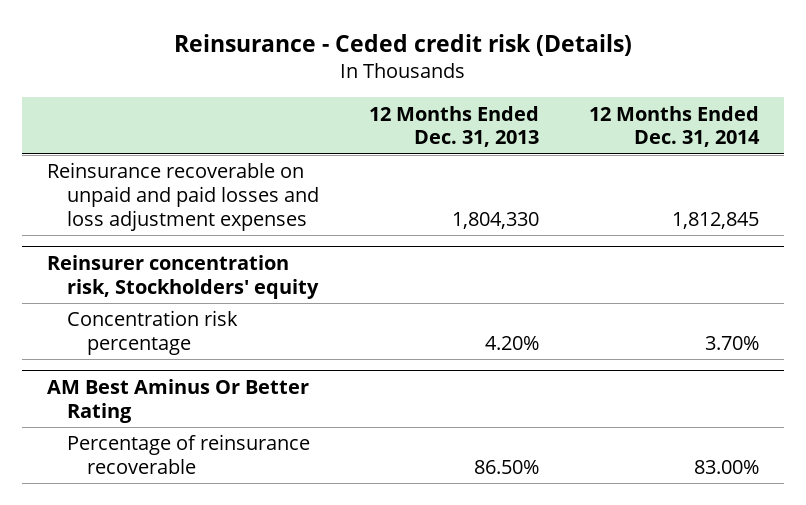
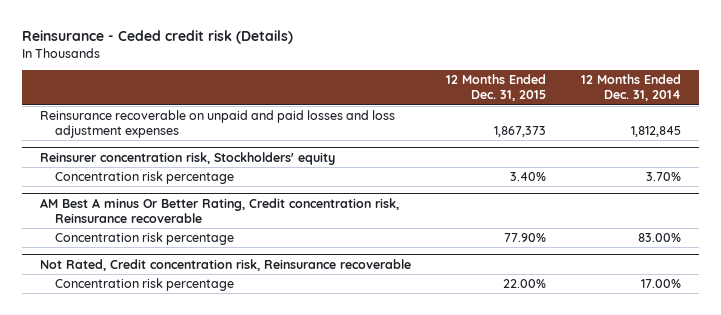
- | 12 Months Ended Dec. 31, 2013 | 12 Months Ended Dec. 31, 2014
+ | 12 Months Ended Dec. 31, 2015 | 12 Months Ended Dec. 31, 2014
- AM Best Aminus Or Better Rating
- Percentage of reinsurance recoverable | 86.50% | 83.00%
+ AM Best A minus Or Better Rating, Credit concentration risk, Reinsurance recoverable
+ Concentration risk percentage | 77.90% | 83.00%
+ Not Rated, Credit concentration risk, Reinsurance recoverable
+ Concentration risk percentage | 22.00% | 17.00%

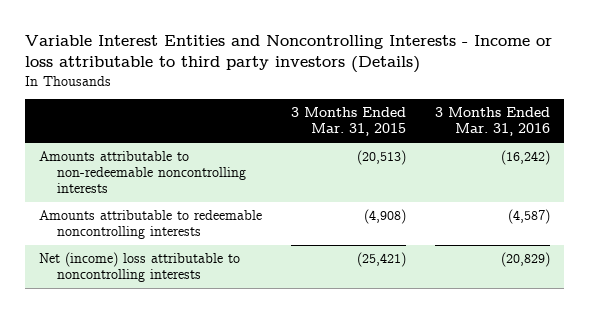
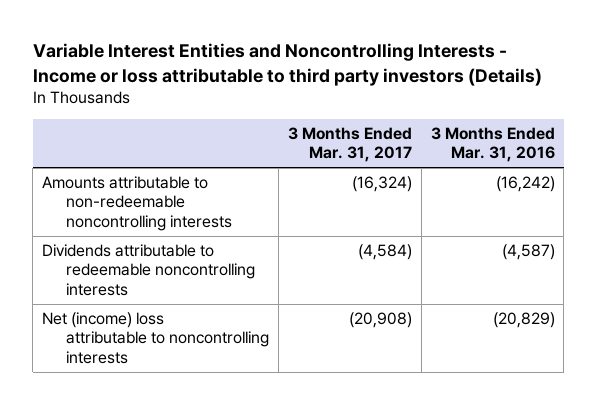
- | 3 Months Ended Mar. 31, 2015 | 3 Months Ended Mar. 31, 2016
+ | 3 Months Ended Mar. 31, 2017 | 3 Months Ended Mar. 31, 2016
- Amounts attributable to redeemable noncontrolling interests | (4,908) | (4,587)
+ Dividends attributable to redeemable noncontrolling interests | (4,584) | (4,587)

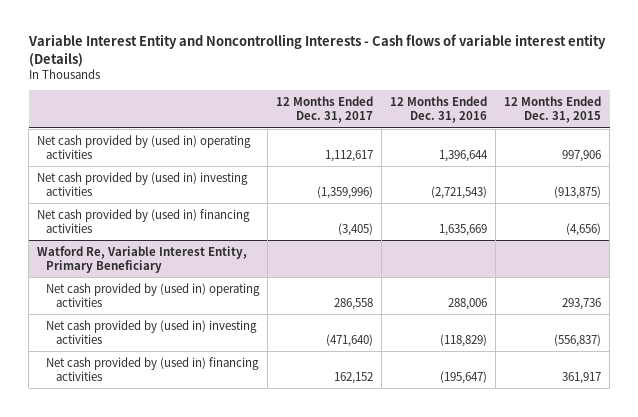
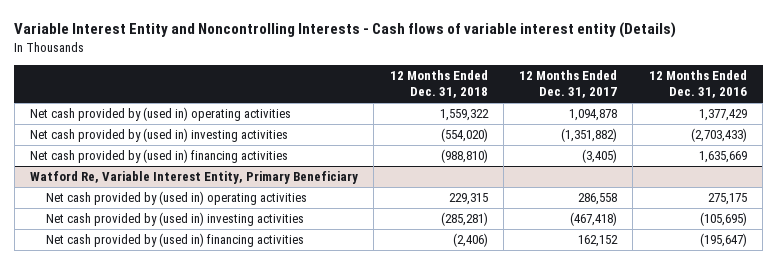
- | 12 Months Ended Dec. 31, 2017 | 12 Months Ended Dec. 31, 2016 | 12 Months Ended Dec. 31, 2015
+ | 12 Months Ended Dec. 31, 2018 | 12 Months Ended Dec. 31, 2017 | 12 Months Ended Dec. 31, 2016
- Net cash provided by (used in) operating activities | 1,112,617 | 1,396,644 | 997,906
- Net cash provided by (used in) investing activities | (1,359,996) | (2,721,543) | (913,875)
+ Net cash provided by (used in) operating activities | 1,559,322 | 1,094,878 | 1,377,429
+ Net cash provided by (used in) investing activities | (554,020) | (1,351,882) | (2,703,433)
@ Watford Re, Variable Interest Entity, Primary Beneficiary
- Net cash provided by (used in) operating activities | 286,558 | 288,006 | 293,736
- Net cash provided by (used in) investing activities | (471,640) | (118,829) | (556,837)
+ Net cash provided by (used in) operating activities | 229,315 | 286,558 | 275,175
+ Net cash provided by (used in) investing activities | (285,281) | (467,418) | (105,695)

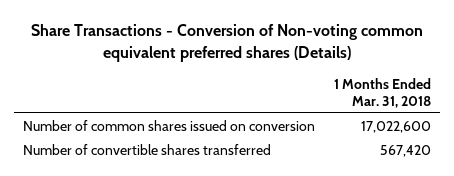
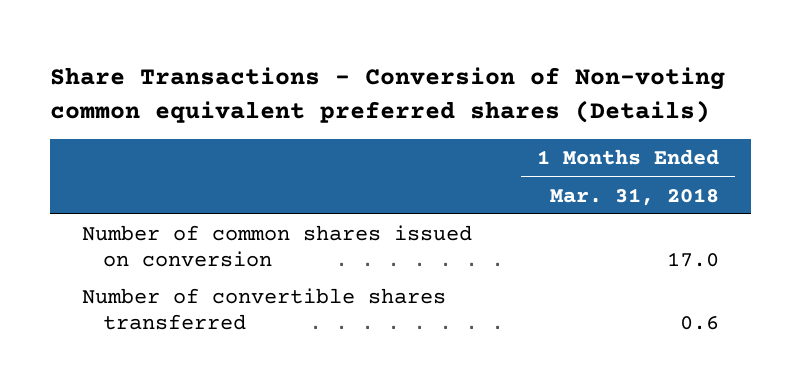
- Number of common shares issued on conversion | 17,022,600
- Number of convertible shares transferred | 567,420
+ Number of common shares issued on conversion | 17.0
+ Number of convertible shares transferred | 0.6

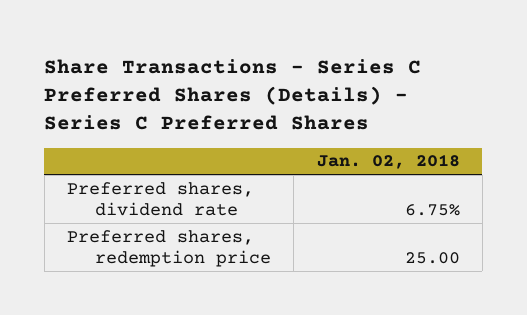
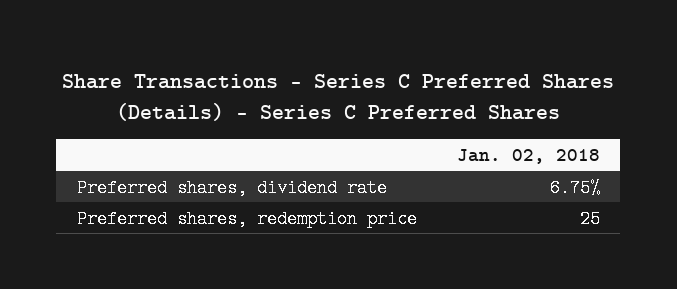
- Preferred shares, redemption price | 25.00
+ Preferred shares, redemption price | 25

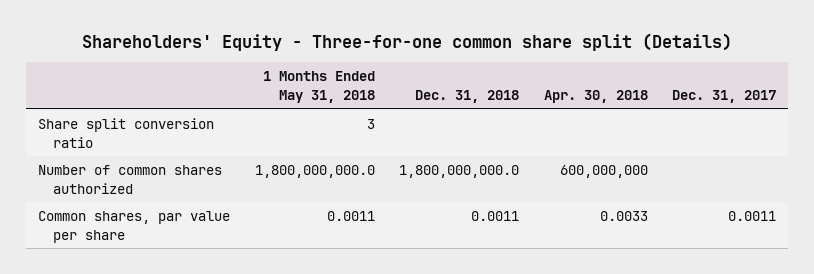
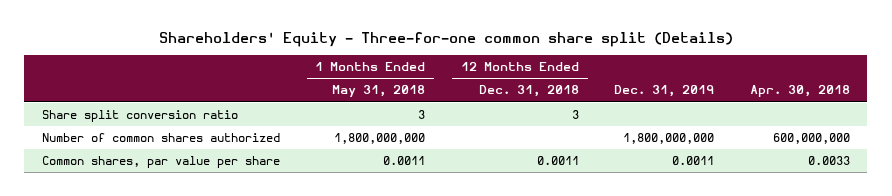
- | 1 Months Ended May 31, 2018 | Dec. 31, 2018 | Apr. 30, 2018 | Dec. 31, 2017
+ | 1 Months Ended May 31, 2018 | 12 Months Ended Dec. 31, 2018 | Dec. 31, 2019 | Apr. 30, 2018
- Number of common shares authorized | 1,800,000,000.0 | 1,800,000,000.0 | 600,000,000 |
+ Number of common shares authorized | 1,800,000,000 | | 1,800,000,000 | 600,000,000

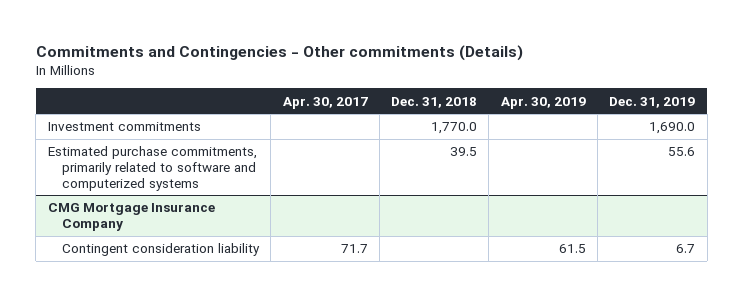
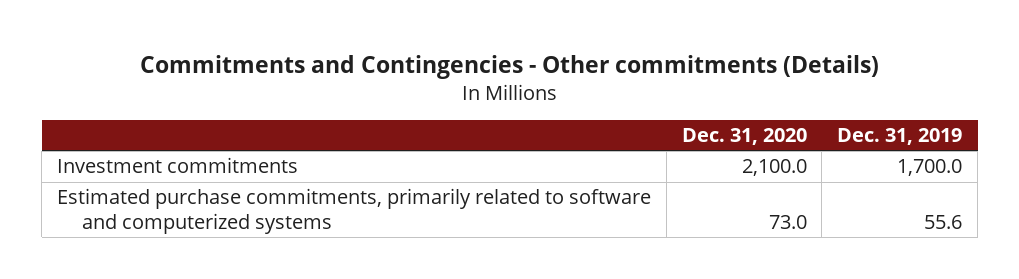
- | Apr. 30, 2017 | Dec. 31, 2018 | Apr. 30, 2019 | Dec. 31, 2019
+ | Dec. 31, 2020 | Dec. 31, 2019
- Investment commitments | | 1,770.0 | | 1,690.0
+ Investment commitments | 2,100.0 | 1,700.0
- CMG Mortgage Insurance Company
- Contingent consideration liability | 71.7 | | 61.5 | 6.7

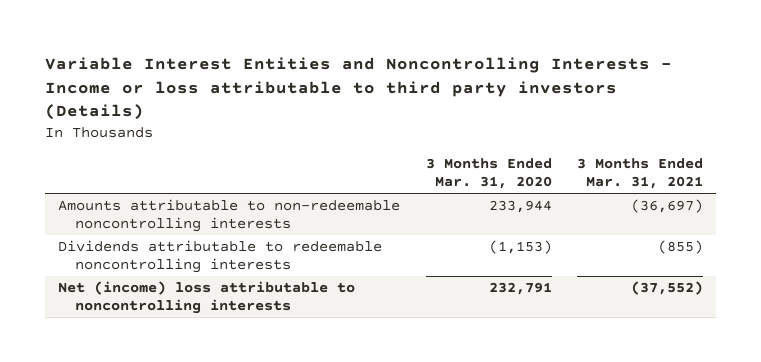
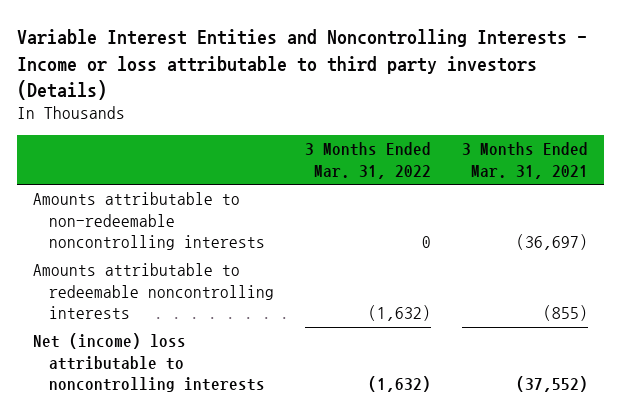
- | 3 Months Ended Mar. 31, 2020 | 3 Months Ended Mar. 31, 2021
+ | 3 Months Ended Mar. 31, 2022 | 3 Months Ended Mar. 31, 2021
- Dividends attributable to redeemable noncontrolling interests | (1,153) | (855)
+ Amounts attributable to redeemable noncontrolling interests | (1,632) | (855)

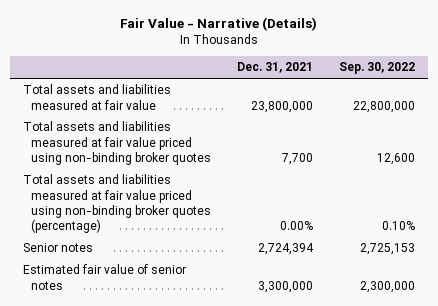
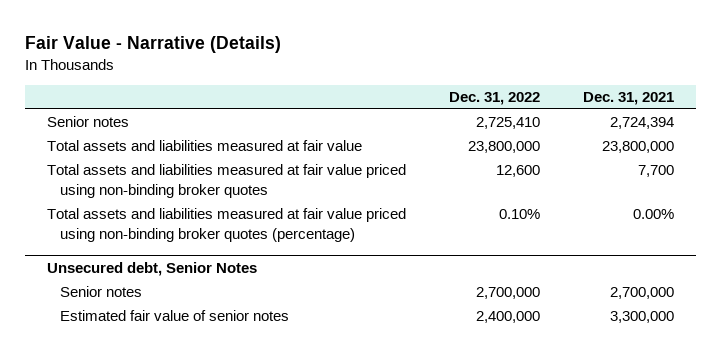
- | Dec. 31, 2021 | Sep. 30, 2022
+ | Dec. 31, 2022 | Dec. 31, 2021
moved up: Senior notes | 2,725,410 | 2,724,394
+ Unsecured debt, Senior Notes
+ Senior notes | 2,700,000 | 2,700,000

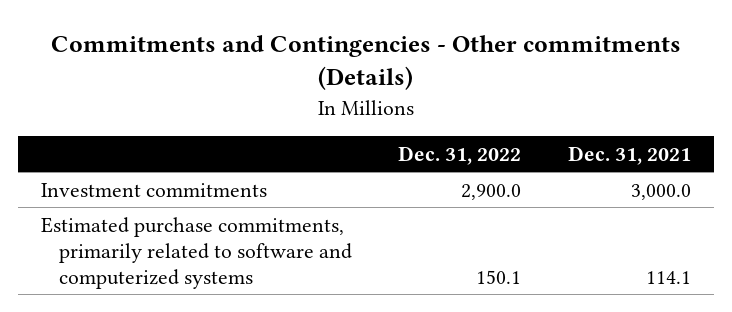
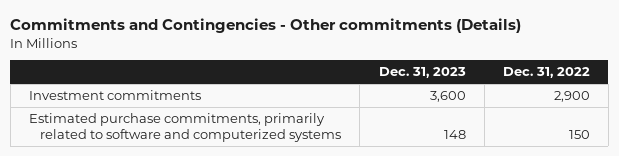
- | Dec. 31, 2022 | Dec. 31, 2021
+ | Dec. 31, 2023 | Dec. 31, 2022
- Investment commitments | 2,900.0 | 3,000.0
- Estimated purchase commitments, primarily related to software and computerized systems | 150.1 | 114.1
+ Investment commitments | 3,600 | 2,900
+ Estimated purchase commitments, primarily related to software and computerized systems | 148 | 150

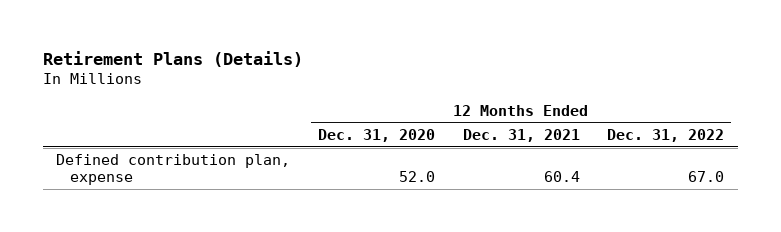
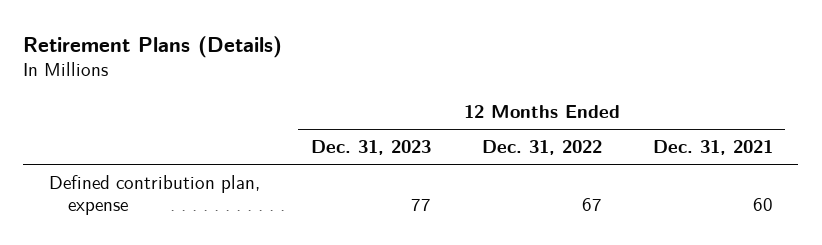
- | 12 Months Ended Dec. 31, 2020 | 12 Months Ended Dec. 31, 2021 | 12 Months Ended Dec. 31, 2022
+ | 12 Months Ended Dec. 31, 2023 | 12 Months Ended Dec. 31, 2022 | 12 Months Ended Dec. 31, 2021
- Defined contribution plan, expense | 52.0 | 60.4 | 67.0
+ Defined contribution plan, expense | 77 | 67 | 60

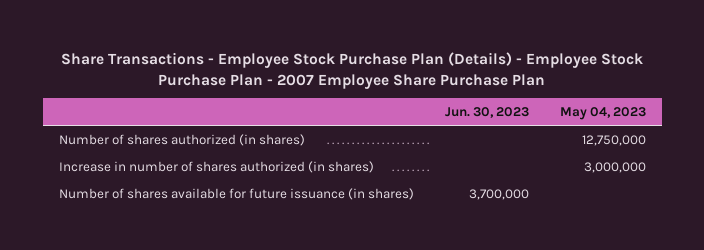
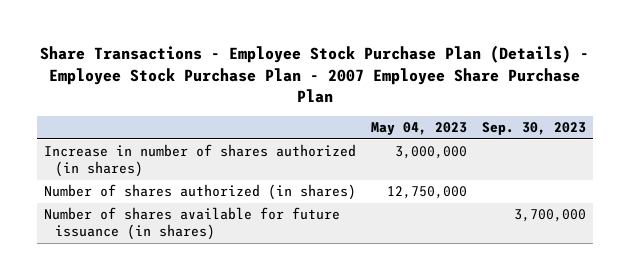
- | Jun. 30, 2023 | May 04, 2023
+ | May 04, 2023 | Sep. 30, 2023
moved down: Number of shares authorized (in shares) | 12,750,000 |

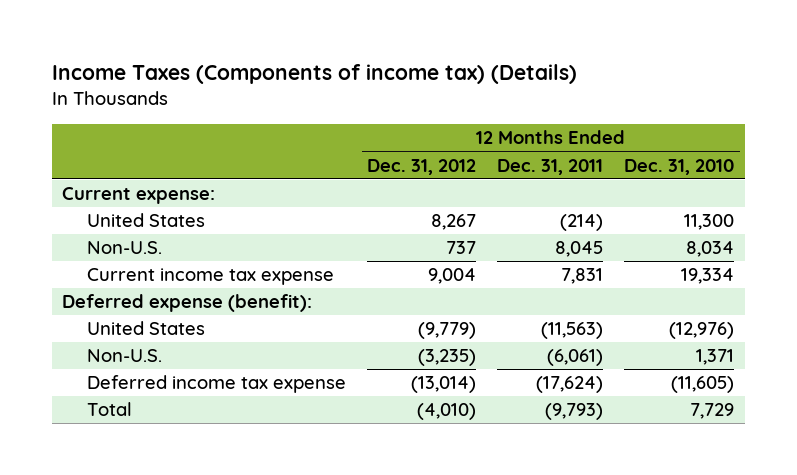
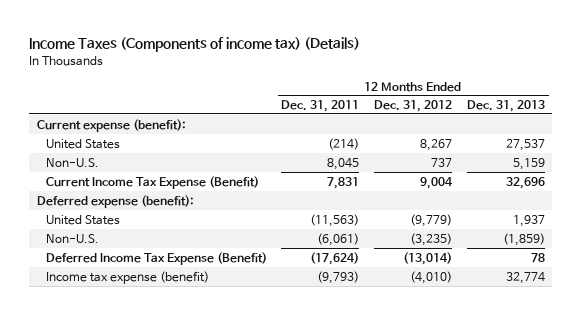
- | 12 Months Ended Dec. 31, 2012 | 12 Months Ended Dec. 31, 2011 | 12 Months Ended Dec. 31, 2010
+ | 12 Months Ended Dec. 31, 2011 | 12 Months Ended Dec. 31, 2012 | 12 Months Ended Dec. 31, 2013
- Current expense:
+ Current expense (benefit):
- Current income tax expense | 9,004 | 7,831 | 19,334
+ Current Income Tax Expense (Benefit) | 7,831 | 9,004 | 32,696
- Deferred income tax expense | (13,014) | (17,624) | (11,605)
- Total | (4,010) | (9,793) | 7,729
+ Deferred Income Tax Expense (Benefit) | (17,624) | (13,014) | 78
+ Income tax expense (benefit) | (9,793) | (4,010) | 32,774

